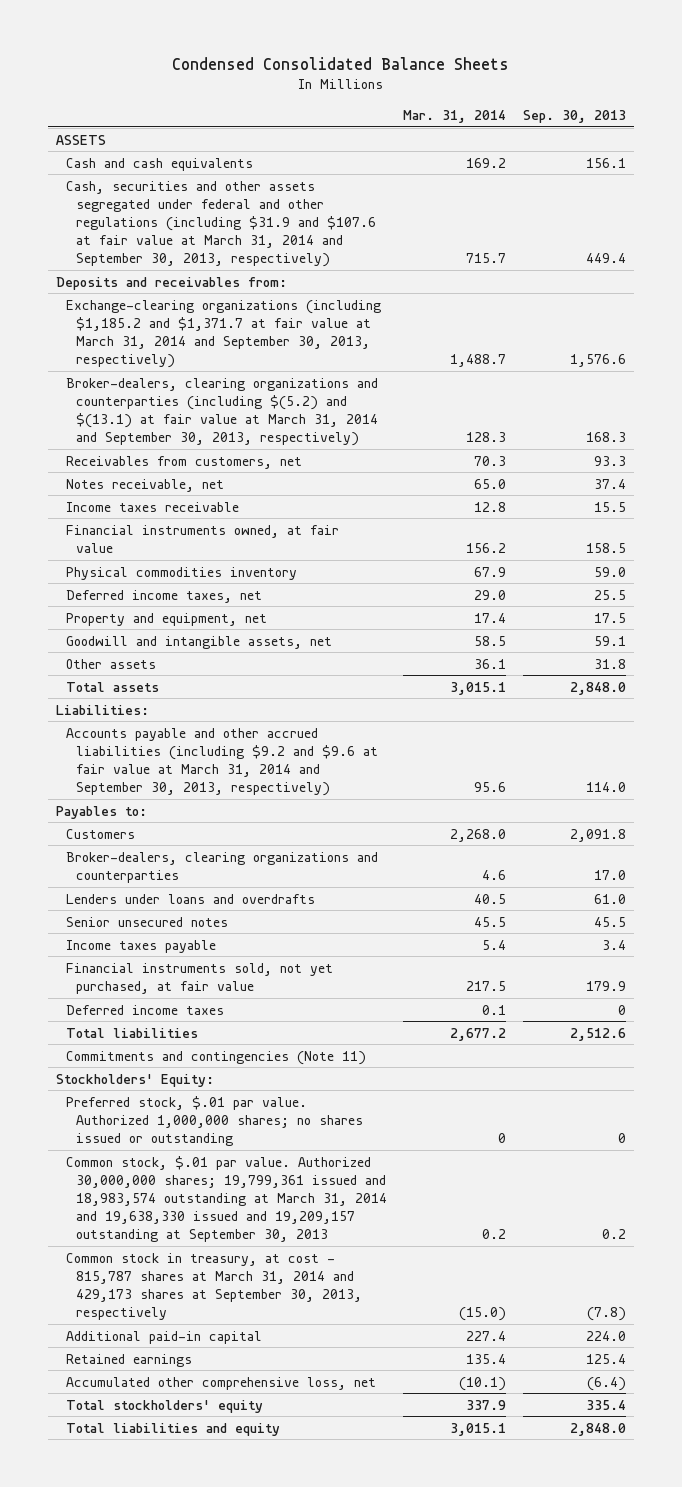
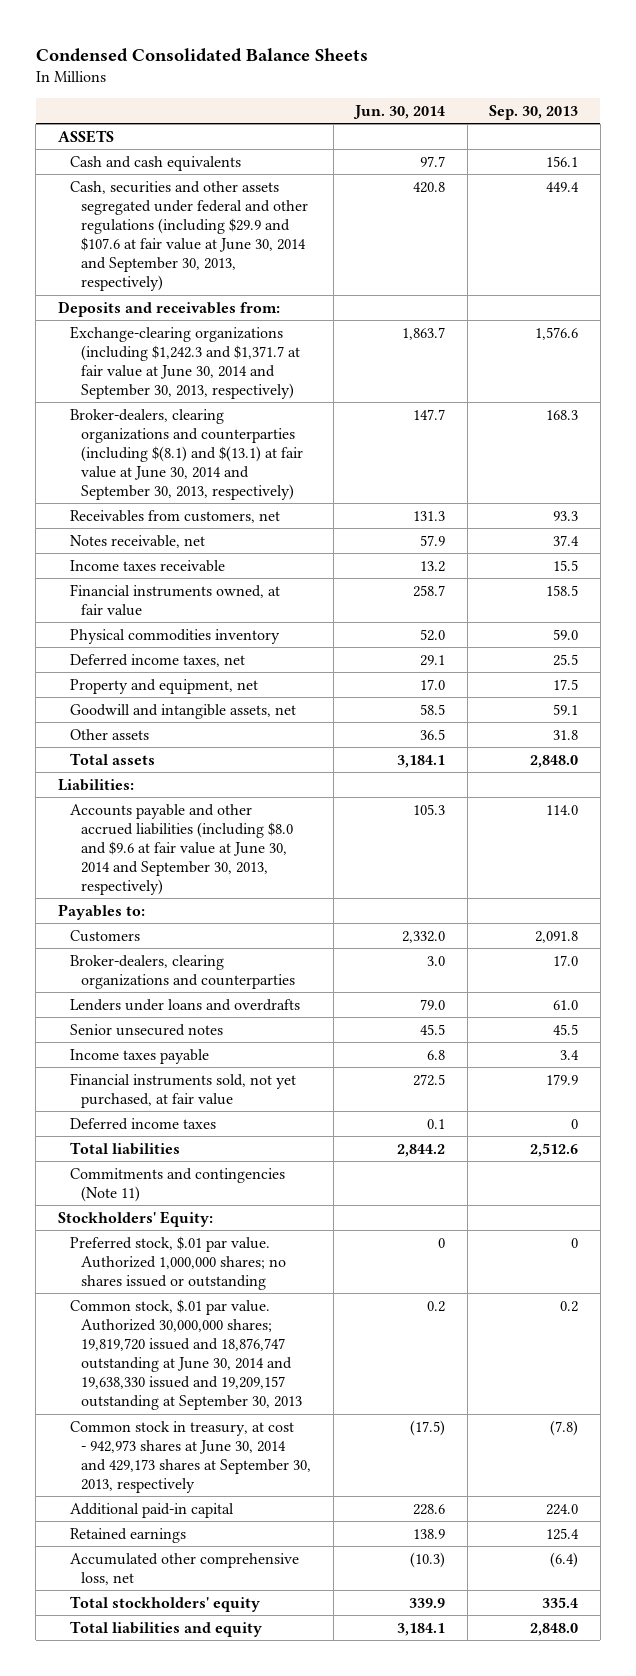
- | Mar. 31, 2014 | Sep. 30, 2013
+ | Jun. 30, 2014 | Sep. 30, 2013
- Cash, securities and other assets segregated under federal and other regulations (including $31.9 and $107.6 at fair value at March 31, 2014 and September 30, 2013, respectively) | 715.7 | 449.4
+ Cash, securities and other assets segregated under federal and other regulations (including $29.9 and $107.6 at fair value at June 30, 2014 and September 30, 2013, respectively) | 420.8 | 449.4
- Exchange-clearing organizations (including $1,185.2 and $1,371.7 at fair value at March 31, 2014 and September 30, 2013, respectively) | 1,488.7 | 1,576.6
- Broker-dealers, clearing organizations and counterparties (including $(5.2) and $(13.1) at fair value at March 31, 2014 and September 30, 2013, respectively) | 128.3 | 168.3
+ Exchange-clearing organizations (including $1,242.3 and $1,371.7 at fair value at June 30, 2014 and September 30, 2013, respectively) | 1,863.7 | 1,576.6
+ Broker-dealers, clearing organizations and counterparties (including $(8.1) and $(13.1) at fair value at June 30, 2014 and September 30, 2013, respectively) | 147.7 | 168.3
- Accounts payable and other accrued liabilities (including $9.2 and $9.6 at fair value at March 31, 2014 and September 30, 2013, respectively) | 95.6 | 114.0
+ Accounts payable and other accrued liabilities (including $8.0 and $9.6 at fair value at June 30, 2014 and September 30, 2013, respectively) | 105.3 | 114.0
- Common stock, $.01 par value. Authorized 30,000,000 shares; 19,799,361 issued and 18,983,574 outstanding at March 31, 2014 and 19,638,330 issued and 19,209,157 outstanding at September 30, 2013 | 0.2 | 0.2
- Common stock in treasury, at cost - 815,787 shares at March 31, 2014 and 429,173 shares at September 30, 2013, respectively | (15.0) | (7.8)
+ Common stock, $.01 par value. Authorized 30,000,000 shares; 19,819,720 issued and 18,876,747 outstanding at June 30, 2014 and 19,638,330 issued and 19,209,157 outstanding at September 30, 2013 | 0.2 | 0.2
+ Common stock in treasury, at cost - 942,973 shares at June 30, 2014 and 429,173 shares at September 30, 2013, respectively | (17.5) | (7.8)

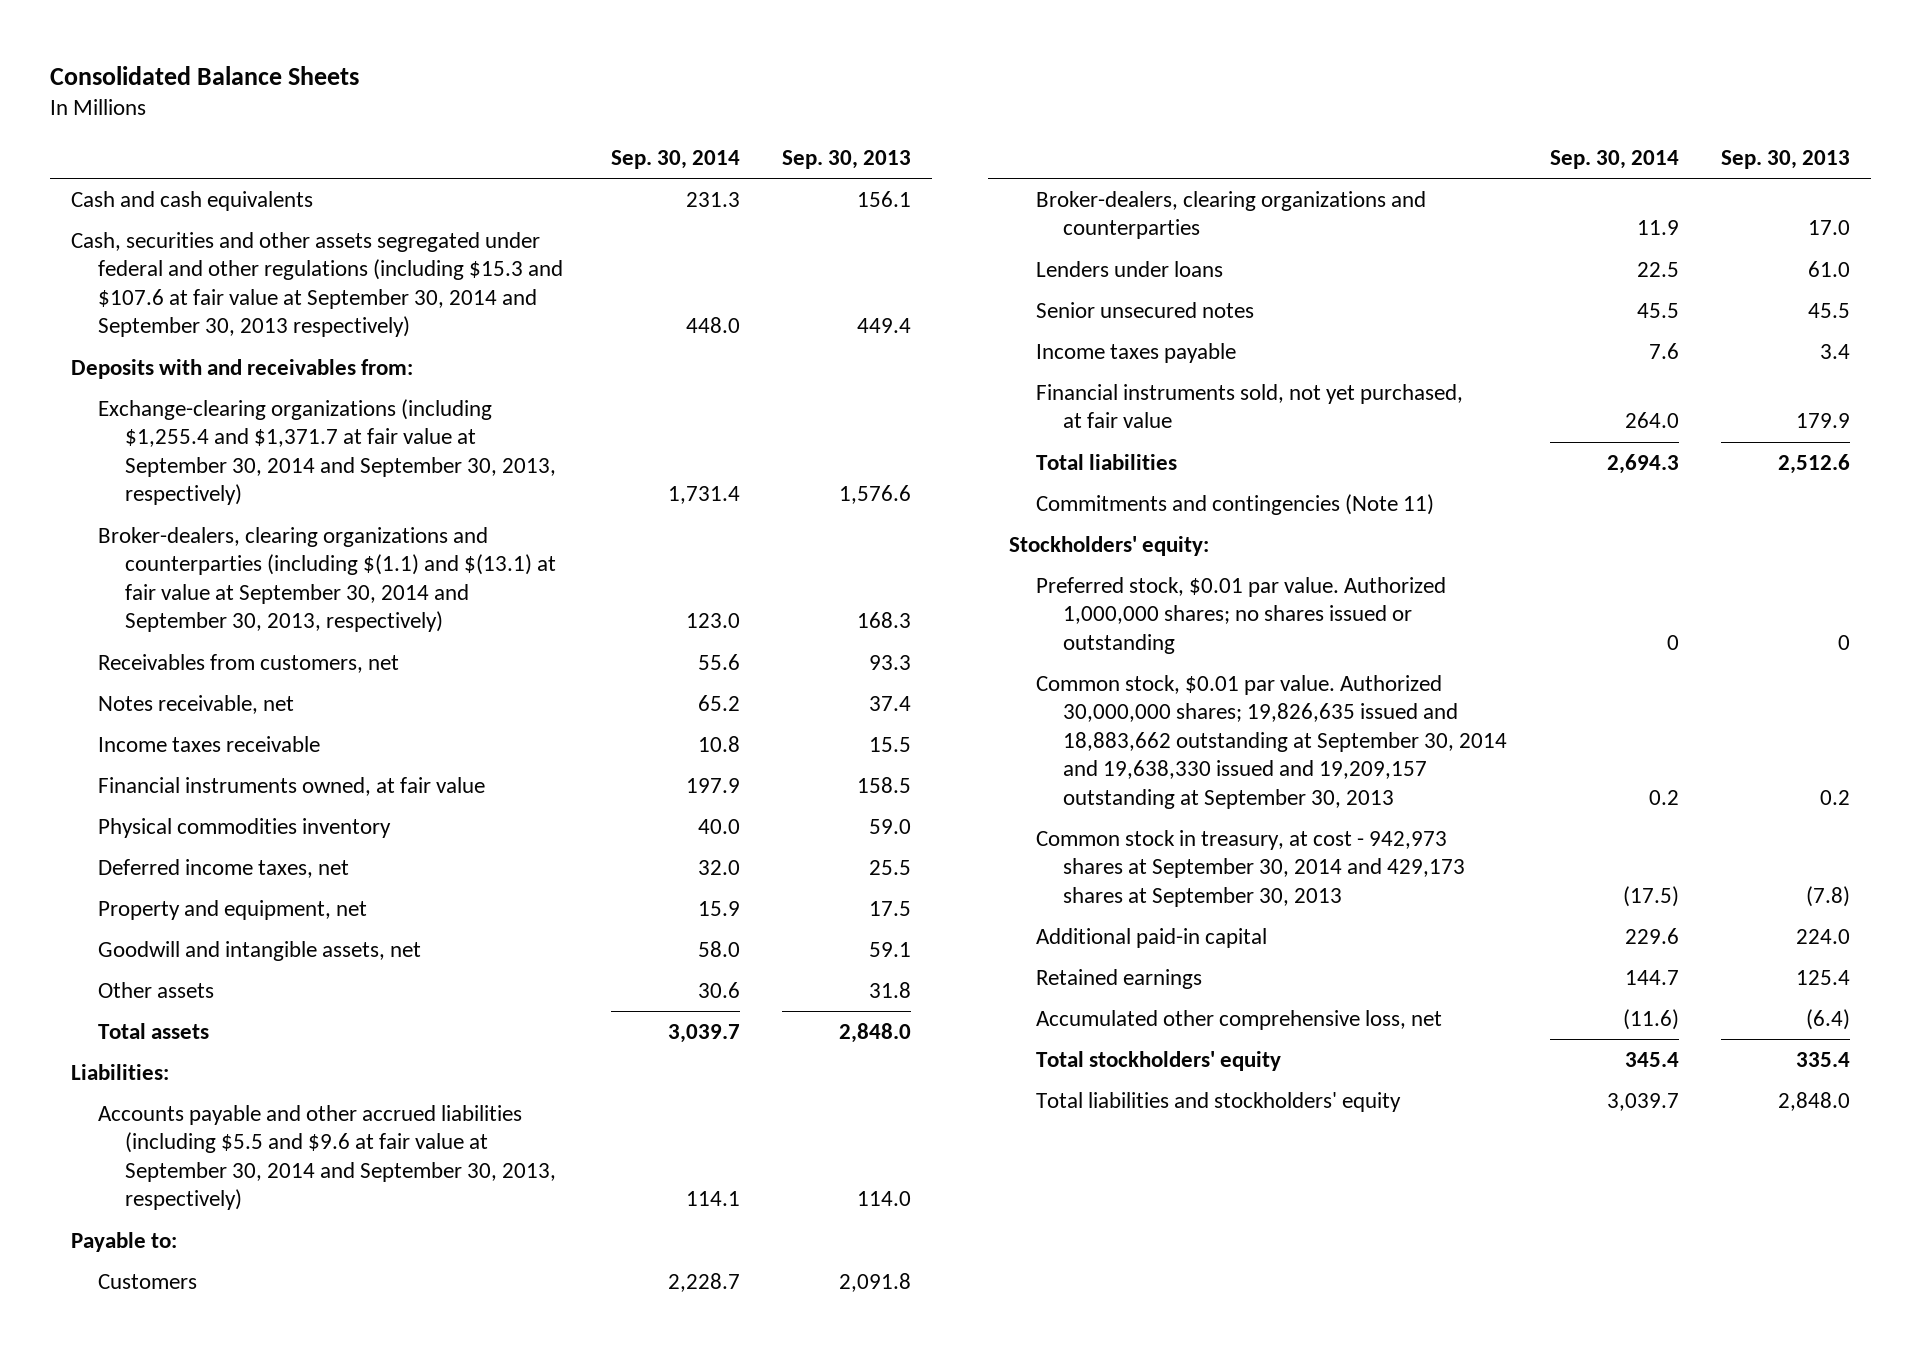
- Condensed Consolidated Balance Sheets
+ Consolidated Balance Sheets
- | Jun. 30, 2014 | Sep. 30, 2013
+ | Sep. 30, 2014 | Sep. 30, 2013
- ASSETS
- Cash, securities and other assets segregated under federal and other regulations (including $29.9 and $107.6 at fair value at June 30, 2014 and September 30, 2013, respectively) | 420.8 | 449.4
- Deposits and receivables from:
- Exchange-clearing organizations (including $1,242.3 and $1,371.7 at fair value at June 30, 2014 and September 30, 2013, respectively) | 1,863.7 | 1,576.6
- Broker-dealers, clearing organizations and counterparties (including $(8.1) and $(13.1) at fair value at June 30, 2014 and September 30, 2013, respectively) | 147.7 | 168.3
+ Cash, securities and other assets segregated under federal and other regulations (including $15.3 and $107.6 at fair value at September 30, 2014 and September 30, 2013 respectively) | 448.0 | 449.4
+ Deposits with and receivables from:
+ Exchange-clearing organizations (including $1,255.4 and $1,371.7 at fair value at September 30, 2014 and September 30, 2013, respectively) | 1,731.4 | 1,576.6
+ Broker-dealers, clearing organizations and counterparties (including $(1.1) and $(13.1) at fair value at September 30, 2014 and September 30, 2013, respectively) | 123.0 | 168.3
- Accounts payable and other accrued liabilities (including $8.0 and $9.6 at fair value at June 30, 2014 and September 30, 2013, respectively) | 105.3 | 114.0
- Payables to:
+ Accounts payable and other accrued liabilities (including $5.5 and $9.6 at fair value at September 30, 2014 and September 30, 2013, respectively) | 114.1 | 114.0
+ Payable to:
- Lenders under loans and overdrafts | 79.0 | 61.0
+ Lenders under loans | 22.5 | 61.0
- Deferred income taxes | 0.1 | 0
- Stockholders' Equity:
- Preferred stock, $.01 par value. Authorized 1,000,000 shares; no shares issued or outstanding | 0 | 0
- Common stock, $.01 par value. Authorized 30,000,000 shares; 19,819,720 issued and 18,876,747 outstanding at June 30, 2014 and 19,638,330 issued and 19,209,157 outstanding at September 30, 2013 | 0.2 | 0.2
- Common stock in treasury, at cost - 942,973 shares at June 30, 2014 and 429,173 shares at September 30, 2013, respectively | (17.5) | (7.8)
+ Stockholders' equity:
+ Preferred stock, $0.01 par value. Authorized 1,000,000 shares; no shares issued or outstanding | 0 | 0
+ Common stock, $0.01 par value. Authorized 30,000,000 shares; 19,826,635 issued and 18,883,662 outstanding at September 30, 2014 and 19,638,330 issued and 19,209,157 outstanding at September 30, 2013 | 0.2 | 0.2
+ Common stock in treasury, at cost - 942,973 shares at September 30, 2014 and 429,173 shares at September 30, 2013 | (17.5) | (7.8)
- Total liabilities and equity | 3,184.1 | 2,848.0
+ Total liabilities and stockholders' equity | 3,039.7 | 2,848.0

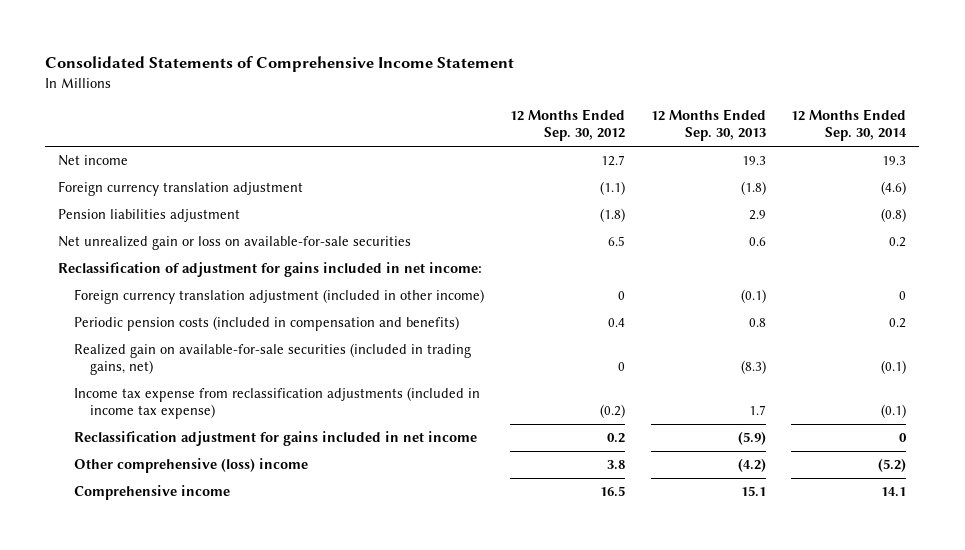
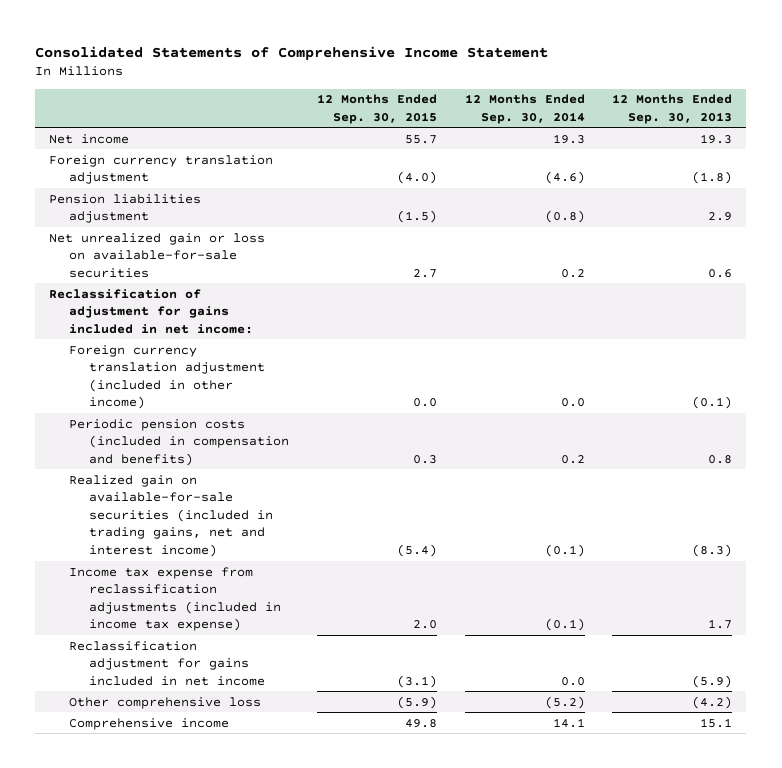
- | 12 Months Ended Sep. 30, 2012 | 12 Months Ended Sep. 30, 2013 | 12 Months Ended Sep. 30, 2014
+ | 12 Months Ended Sep. 30, 2015 | 12 Months Ended Sep. 30, 2014 | 12 Months Ended Sep. 30, 2013
- Foreign currency translation adjustment (included in other income) | 0 | (0.1) | 0
+ Foreign currency translation adjustment (included in other income) | 0.0 | 0.0 | (0.1)
- Realized gain on available-for-sale securities (included in trading gains, net) | 0 | (8.3) | (0.1)
+ Realized gain on available-for-sale securities (included in trading gains, net and interest income) | (5.4) | (0.1) | (8.3)
- Reclassification adjustment for gains included in net income | 0.2 | (5.9) | 0
- Other comprehensive (loss) income | 3.8 | (4.2) | (5.2)
+ Reclassification adjustment for gains included in net income | (3.1) | 0.0 | (5.9)
+ Other comprehensive loss | (5.9) | (5.2) | (4.2)

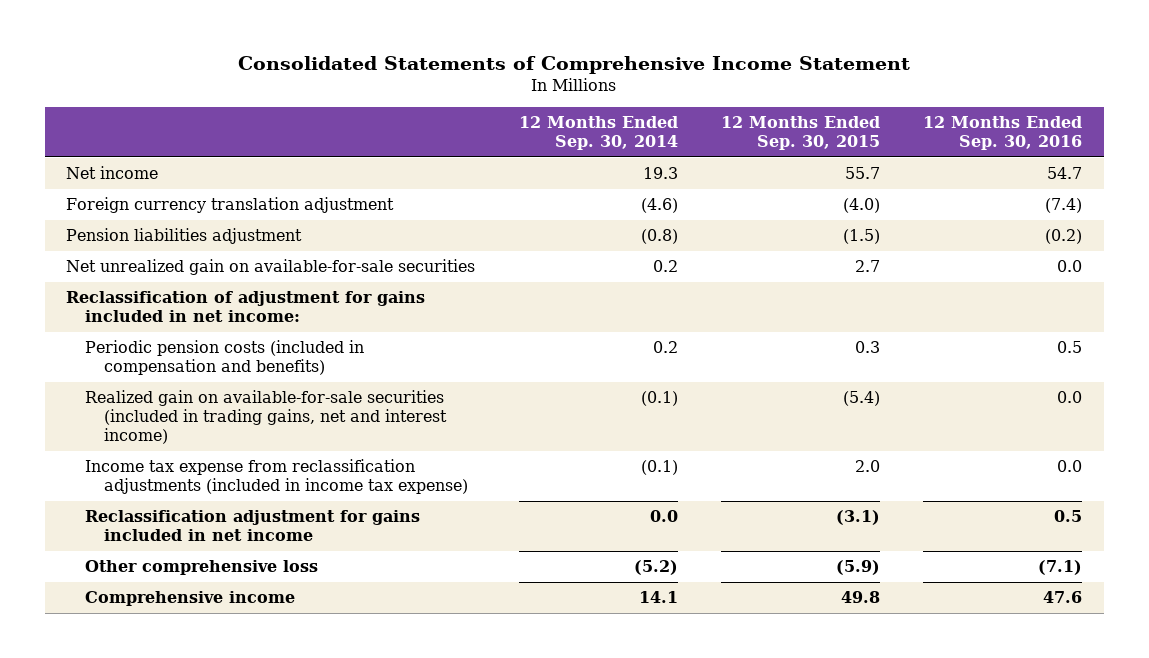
- | 12 Months Ended Sep. 30, 2015 | 12 Months Ended Sep. 30, 2014 | 12 Months Ended Sep. 30, 2013
+ | 12 Months Ended Sep. 30, 2014 | 12 Months Ended Sep. 30, 2015 | 12 Months Ended Sep. 30, 2016
- Net unrealized gain or loss on available-for-sale securities | 2.7 | 0.2 | 0.6
+ Net unrealized gain on available-for-sale securities | 0.2 | 2.7 | 0.0
- Foreign currency translation adjustment (included in other income) | 0.0 | 0.0 | (0.1)

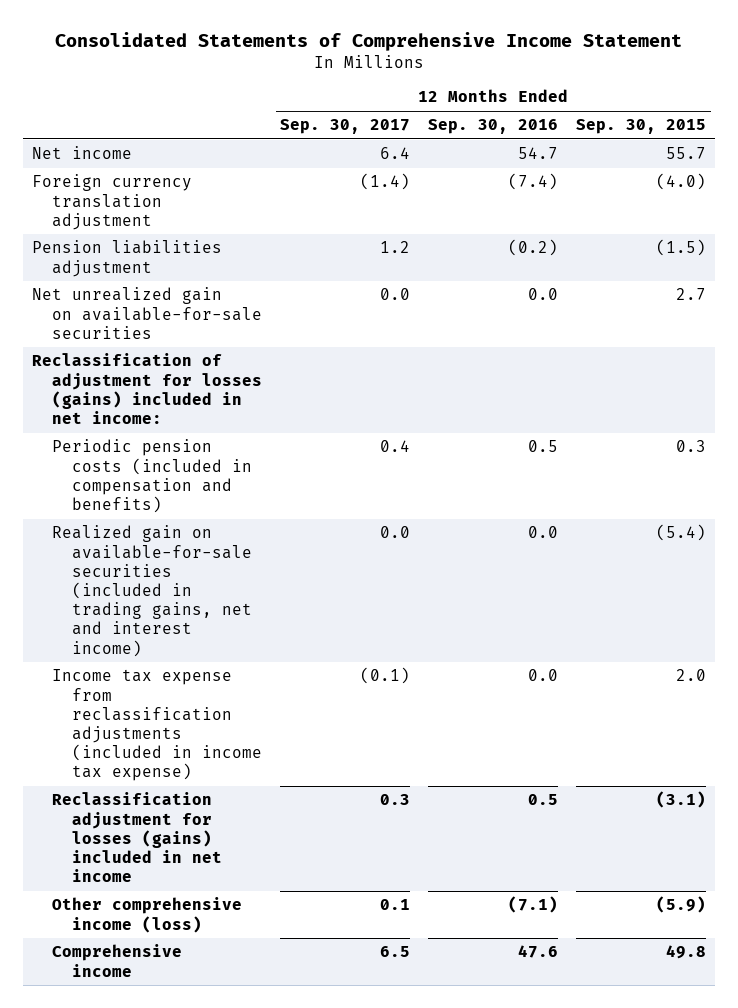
- | 12 Months Ended Sep. 30, 2014 | 12 Months Ended Sep. 30, 2015 | 12 Months Ended Sep. 30, 2016
+ | 12 Months Ended Sep. 30, 2017 | 12 Months Ended Sep. 30, 2016 | 12 Months Ended Sep. 30, 2015
- Reclassification of adjustment for gains included in net income:
+ Reclassification of adjustment for losses (gains) included in net income:
- Reclassification adjustment for gains included in net income | 0.0 | (3.1) | 0.5
- Other comprehensive loss | (5.2) | (5.9) | (7.1)
+ Reclassification adjustment for losses (gains) included in net income | 0.3 | 0.5 | (3.1)
+ Other comprehensive income (loss) | 0.1 | (7.1) | (5.9)

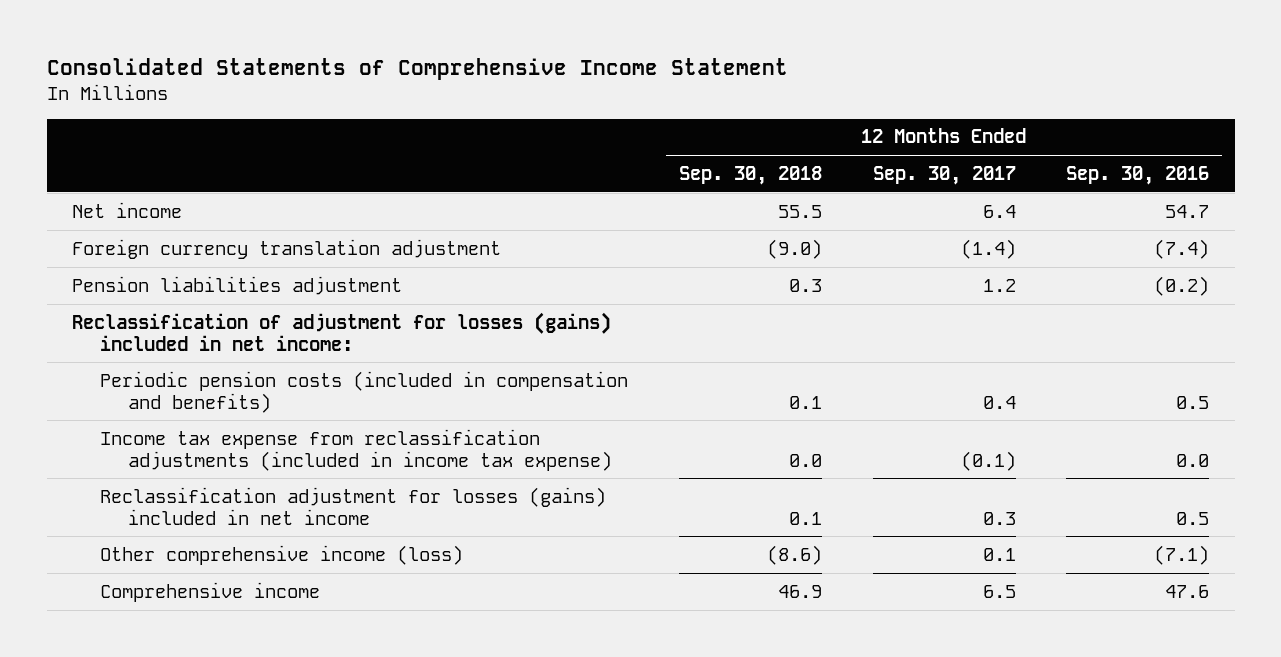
- | 12 Months Ended Sep. 30, 2017 | 12 Months Ended Sep. 30, 2016 | 12 Months Ended Sep. 30, 2015
+ | 12 Months Ended Sep. 30, 2018 | 12 Months Ended Sep. 30, 2017 | 12 Months Ended Sep. 30, 2016
- Net unrealized gain on available-for-sale securities | 0.0 | 0.0 | 2.7
- Realized gain on available-for-sale securities (included in trading gains, net and interest income) | 0.0 | 0.0 | (5.4)

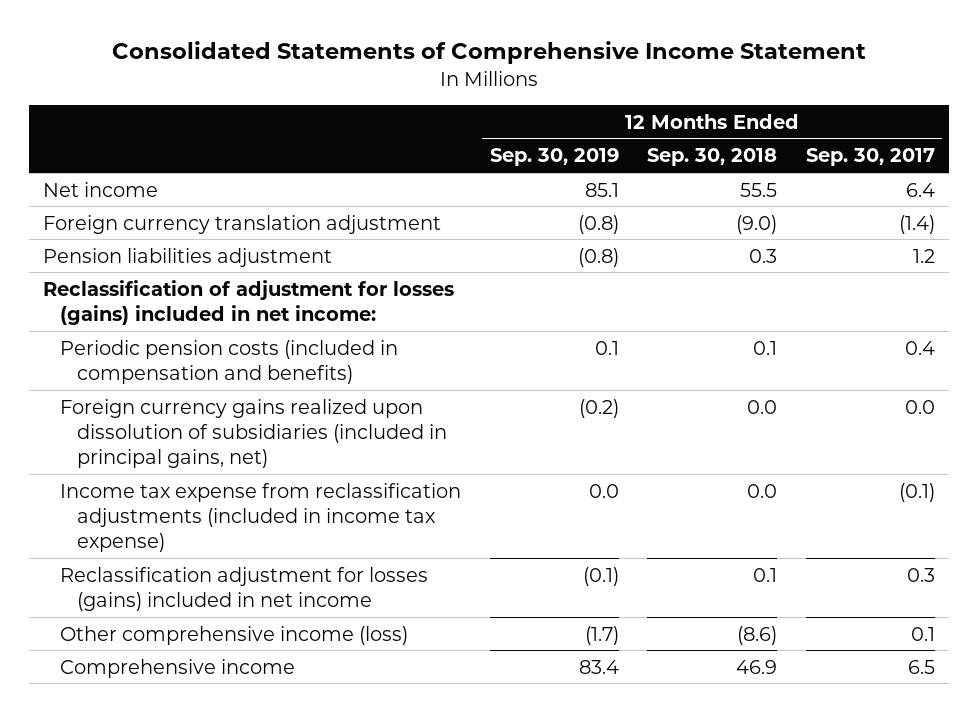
- | 12 Months Ended Sep. 30, 2018 | 12 Months Ended Sep. 30, 2017 | 12 Months Ended Sep. 30, 2016
+ | 12 Months Ended Sep. 30, 2019 | 12 Months Ended Sep. 30, 2018 | 12 Months Ended Sep. 30, 2017
+ Foreign currency gains realized upon dissolution of subsidiaries (included in principal gains, net) | (0.2) | 0.0 | 0.0

